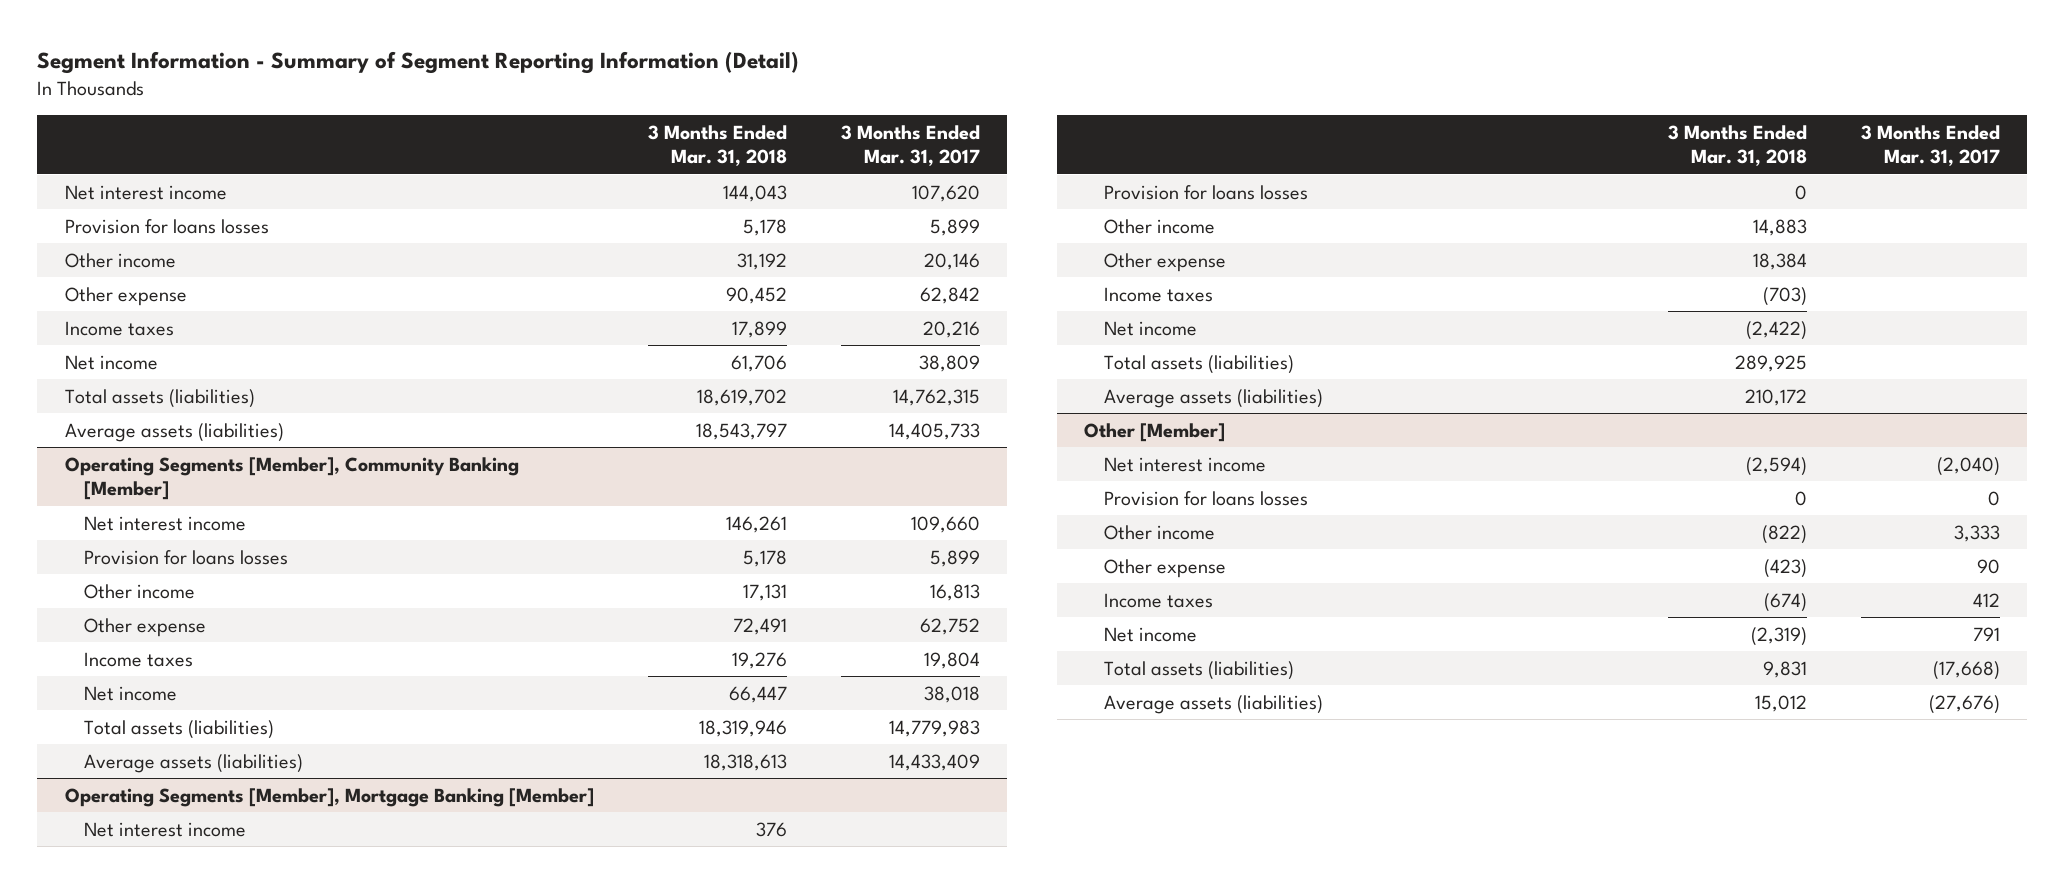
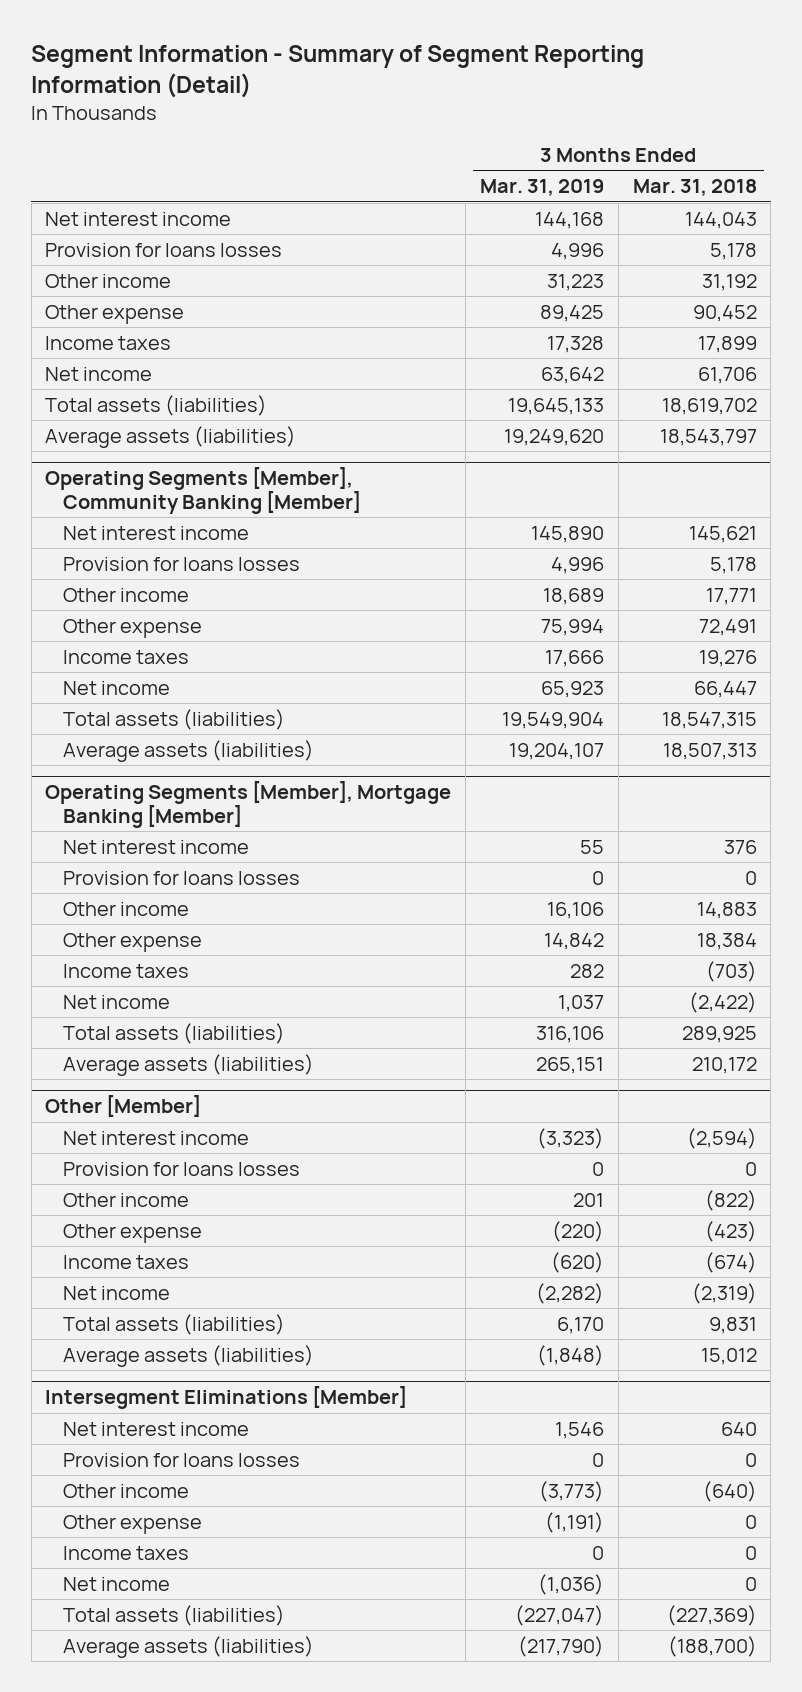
- | 3 Months Ended Mar. 31, 2018 | 3 Months Ended Mar. 31, 2017
+ | 3 Months Ended Mar. 31, 2019 | 3 Months Ended Mar. 31, 2018
@ Operating Segments [Member], Community Banking [Member]
- Net interest income | 146,261 | 109,660
+ Net interest income | 145,890 | 145,621
- Other income | 17,131 | 16,813
+ Other income | 18,689 | 17,771
- Total assets (liabilities) | 18,319,946 | 14,779,983
- Average assets (liabilities) | 18,318,613 | 14,433,409
+ Total assets (liabilities) | 19,549,904 | 18,547,315
+ Average assets (liabilities) | 19,204,107 | 18,507,313
+ Intersegment Eliminations [Member]
+ Net interest income | 1,546 | 640
+ Provision for loans losses | 0 | 0
+ Other income | (3,773) | (640)
+ Other expense | (1,191) | 0
+ Income taxes | 0 | 0
+ Net income | (1,036) | 0
+ Total assets (liabilities) | (227,047) | (227,369)
+ Average assets (liabilities) | (217,790) | (188,700)

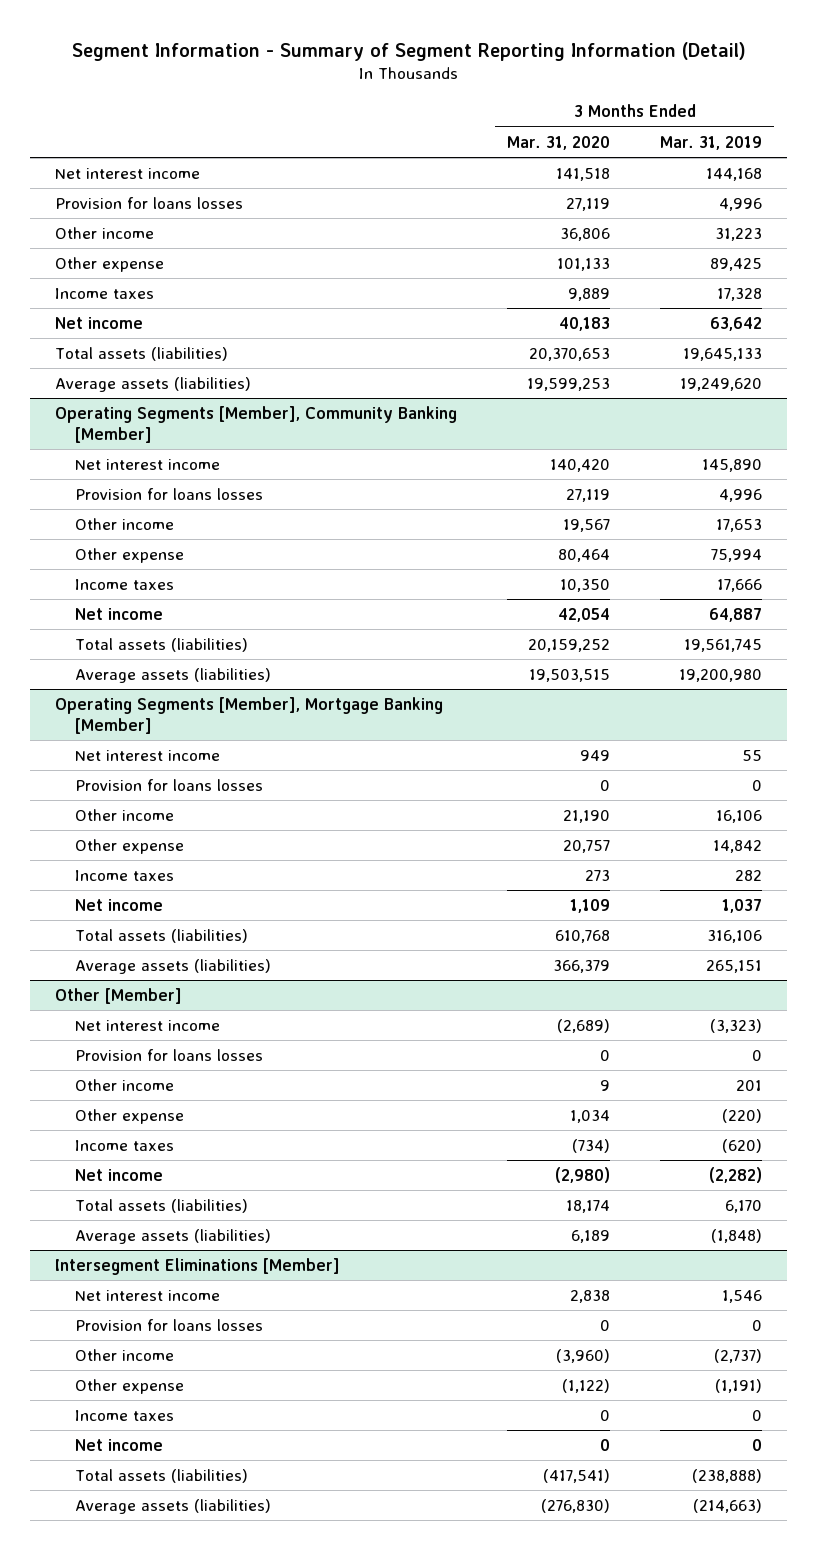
- | 3 Months Ended Mar. 31, 2019 | 3 Months Ended Mar. 31, 2018
+ | 3 Months Ended Mar. 31, 2020 | 3 Months Ended Mar. 31, 2019
@ Operating Segments [Member], Community Banking [Member]
- Other income | 18,689 | 17,771
+ Other income | 19,567 | 17,653
- Net income | 65,923 | 66,447
- Total assets (liabilities) | 19,549,904 | 18,547,315
- Average assets (liabilities) | 19,204,107 | 18,507,313
+ Net income | 42,054 | 64,887
+ Total assets (liabilities) | 20,159,252 | 19,561,745
+ Average assets (liabilities) | 19,503,515 | 19,200,980
@ Intersegment Eliminations [Member]
- Other income | (3,773) | (640)
+ Other income | (3,960) | (2,737)
- Net income | (1,036) | 0
- Total assets (liabilities) | (227,047) | (227,369)
- Average assets (liabilities) | (217,790) | (188,700)
+ Net income | 0 | 0
+ Total assets (liabilities) | (417,541) | (238,888)
+ Average assets (liabilities) | (276,830) | (214,663)

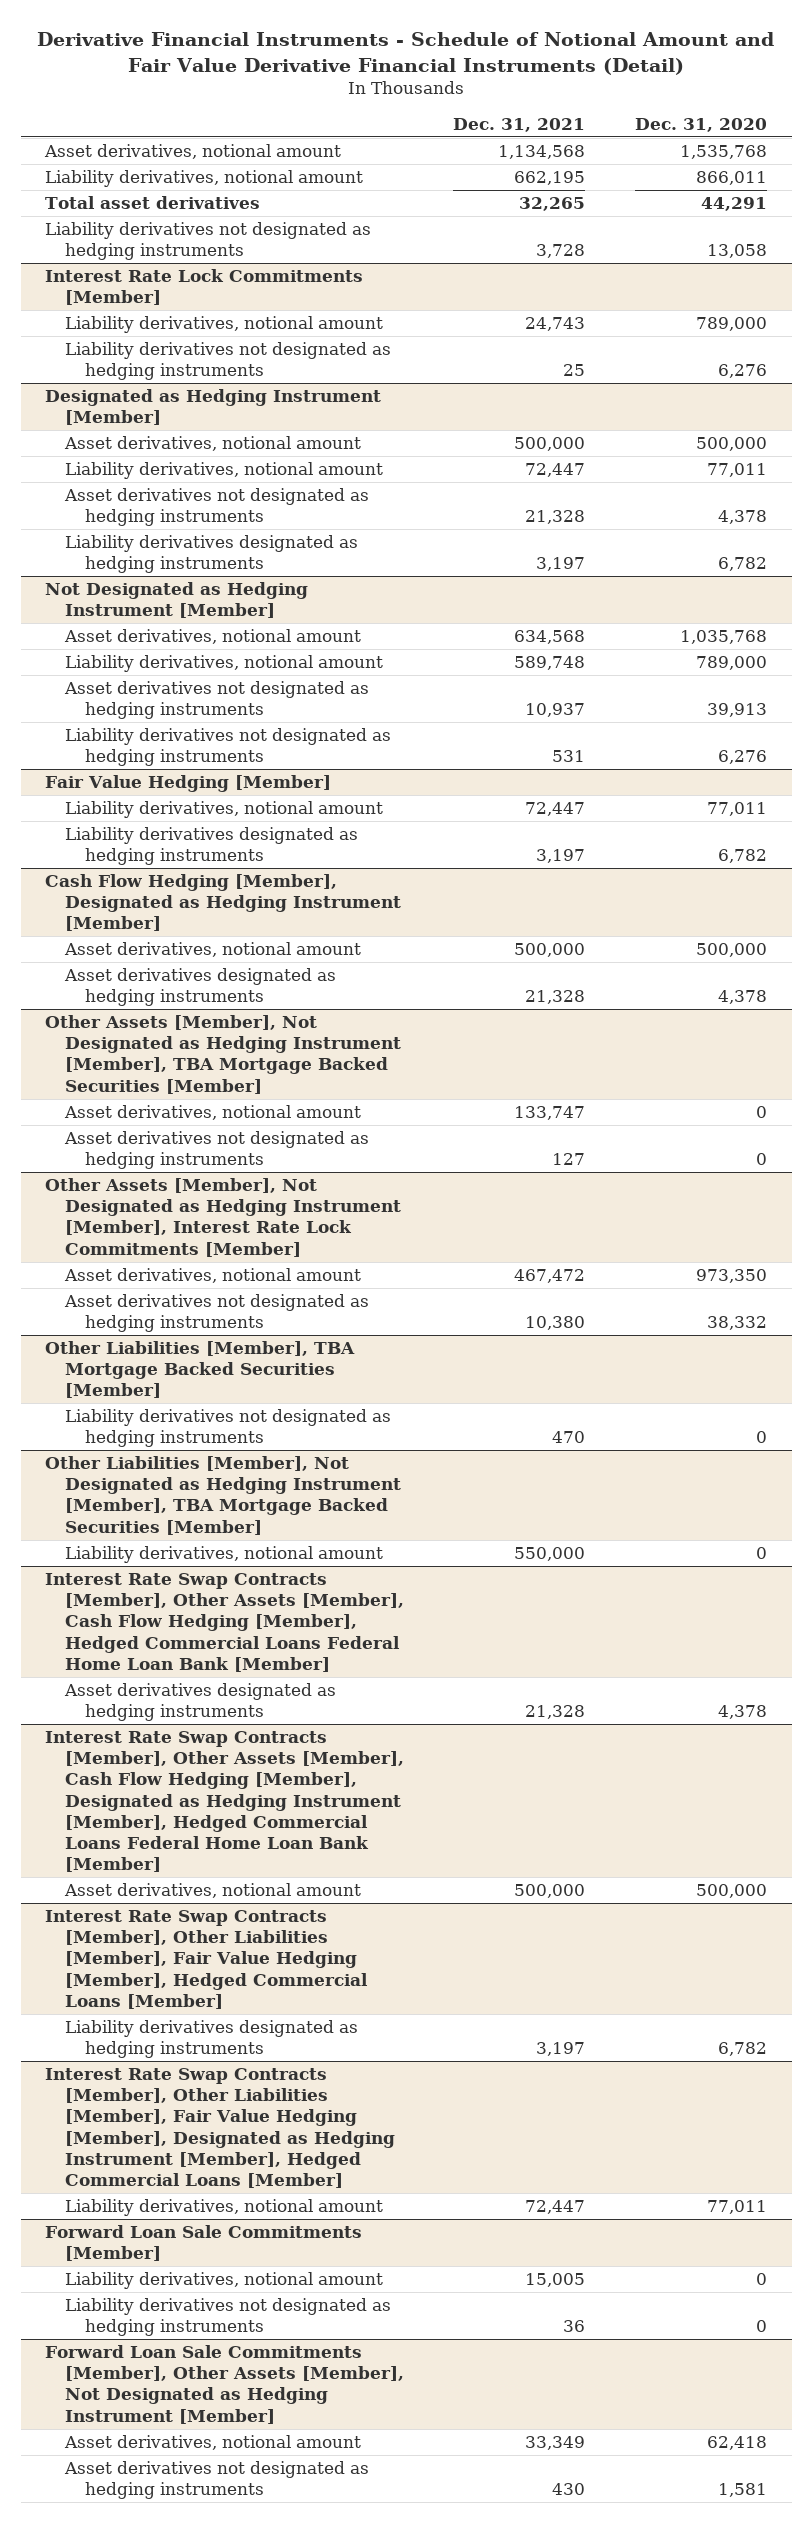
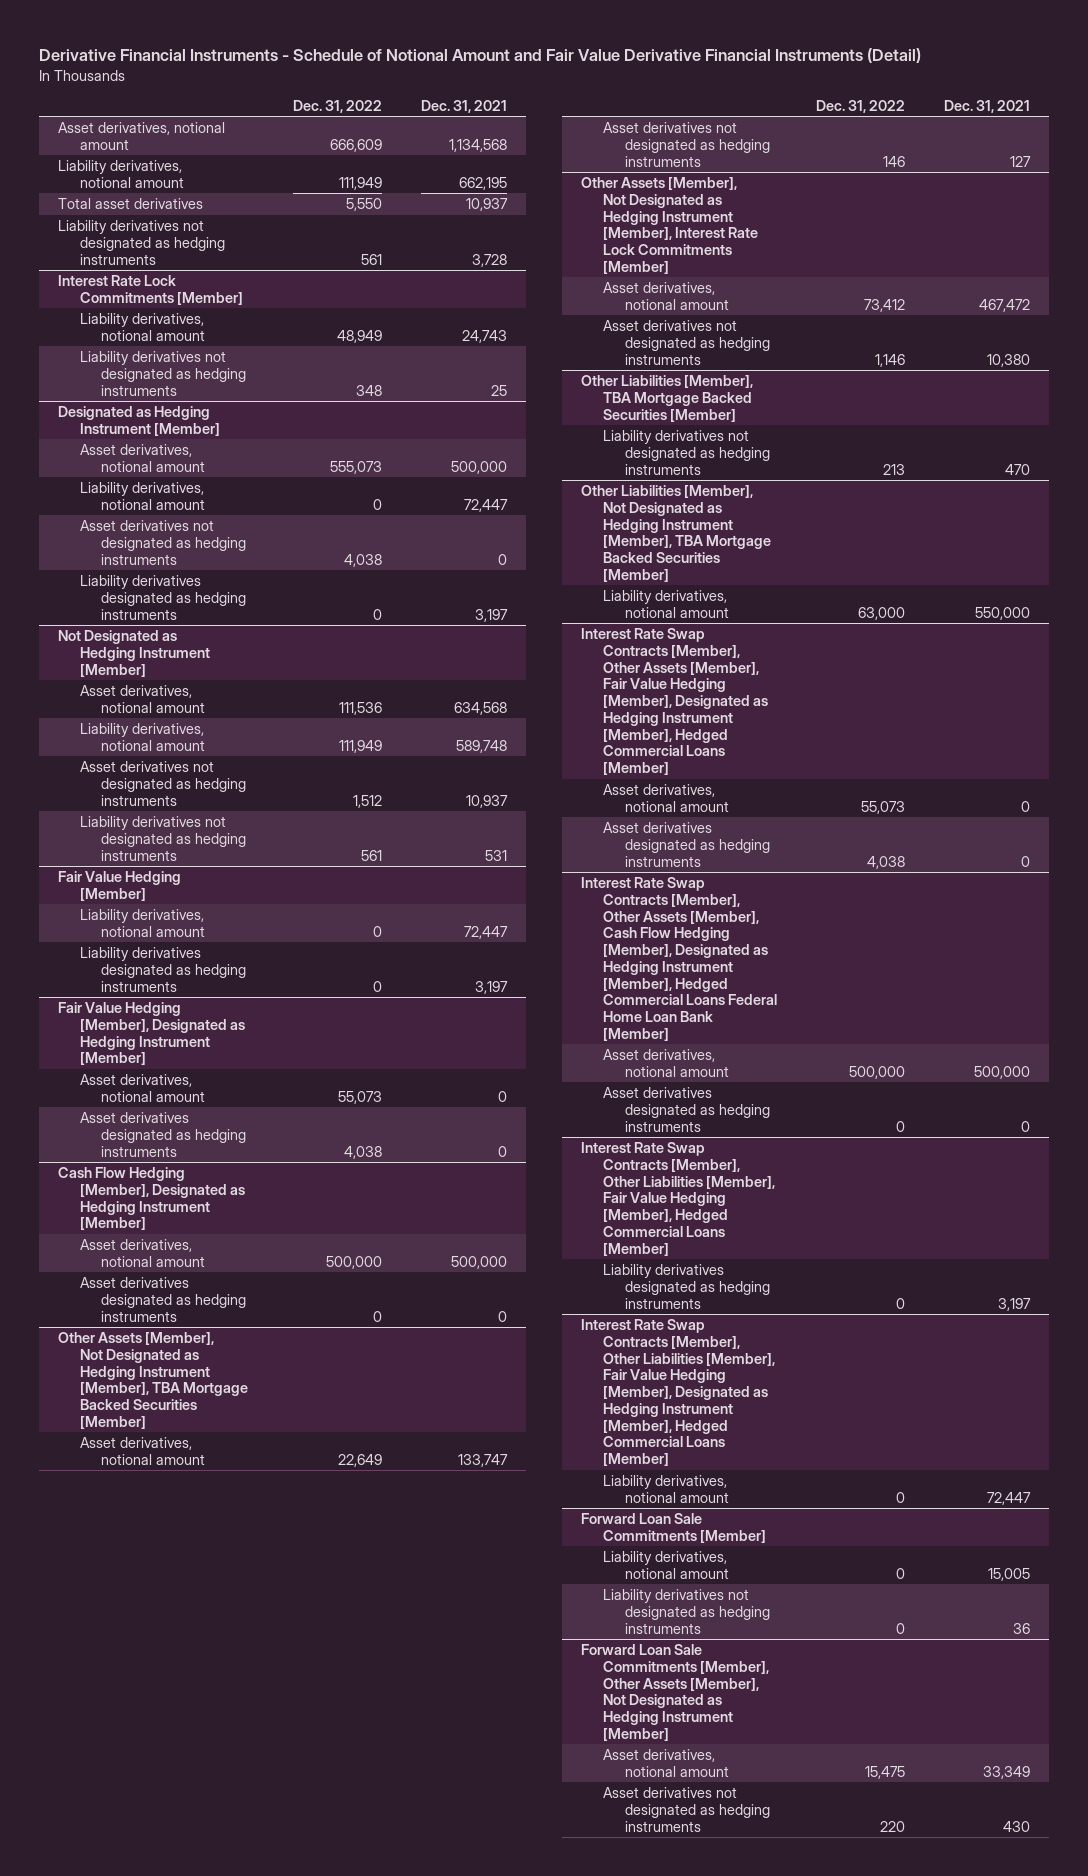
- | Dec. 31, 2021 | Dec. 31, 2020
+ | Dec. 31, 2022 | Dec. 31, 2021
- Total asset derivatives | 32,265 | 44,291
+ Total asset derivatives | 5,550 | 10,937
@ Designated as Hedging Instrument [Member]
- Asset derivatives not designated as hedging instruments | 21,328 | 4,378
+ Asset derivatives not designated as hedging instruments | 4,038 | 0
+ Fair Value Hedging [Member], Designated as Hedging Instrument [Member]
+ Asset derivatives, notional amount | 55,073 | 0
+ Asset derivatives designated as hedging instruments | 4,038 | 0
@ Cash Flow Hedging [Member], Designated as Hedging Instrument [Member]
- Asset derivatives designated as hedging instruments | 21,328 | 4,378
+ Asset derivatives designated as hedging instruments | 0 | 0
- Interest Rate Swap Contracts [Member], Other Assets [Member], Cash Flow Hedging [Member], Hedged Commercial Loans Federal Home Loan Bank [Member]
- Asset derivatives designated as hedging instruments | 21,328 | 4,378
+ Interest Rate Swap Contracts [Member], Other Assets [Member], Fair Value Hedging [Member], Designated as Hedging Instrument [Member], Hedged Commercial Loans [Member]
+ Asset derivatives, notional amount | 55,073 | 0
+ Asset derivatives designated as hedging instruments | 4,038 | 0
@ Interest Rate Swap Contracts [Member], Other Assets [Member], Cash Flow Hedging [Member], Designated as Hedging Instrument [Member], Hedged Commercial Loans Federal Home Loan Bank [Member]
+ Asset derivatives designated as hedging instruments | 0 | 0

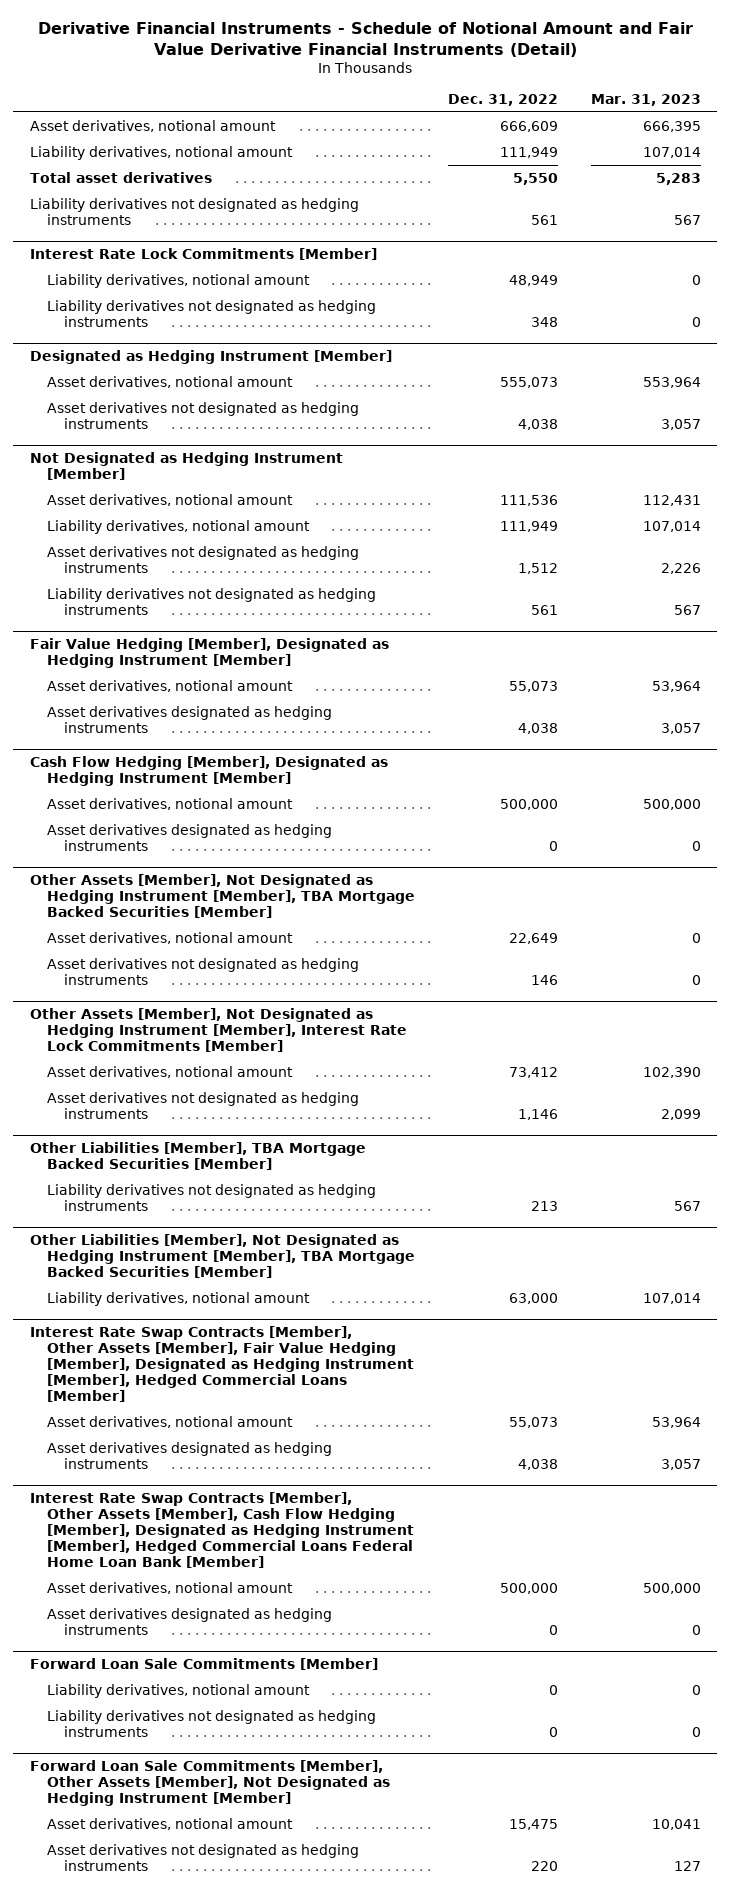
- | Dec. 31, 2022 | Dec. 31, 2021
+ | Dec. 31, 2022 | Mar. 31, 2023
@ Designated as Hedging Instrument [Member]
- Liability derivatives, notional amount | 0 | 72,447
- Liability derivatives designated as hedging instruments | 0 | 3,197
- Fair Value Hedging [Member]
- Liability derivatives, notional amount | 0 | 72,447
- Liability derivatives designated as hedging instruments | 0 | 3,197
- Interest Rate Swap Contracts [Member], Other Liabilities [Member], Fair Value Hedging [Member], Hedged Commercial Loans [Member]
- Liability derivatives designated as hedging instruments | 0 | 3,197
- Interest Rate Swap Contracts [Member], Other Liabilities [Member], Fair Value Hedging [Member], Designated as Hedging Instrument [Member], Hedged Commercial Loans [Member]
- Liability derivatives, notional amount | 0 | 72,447

